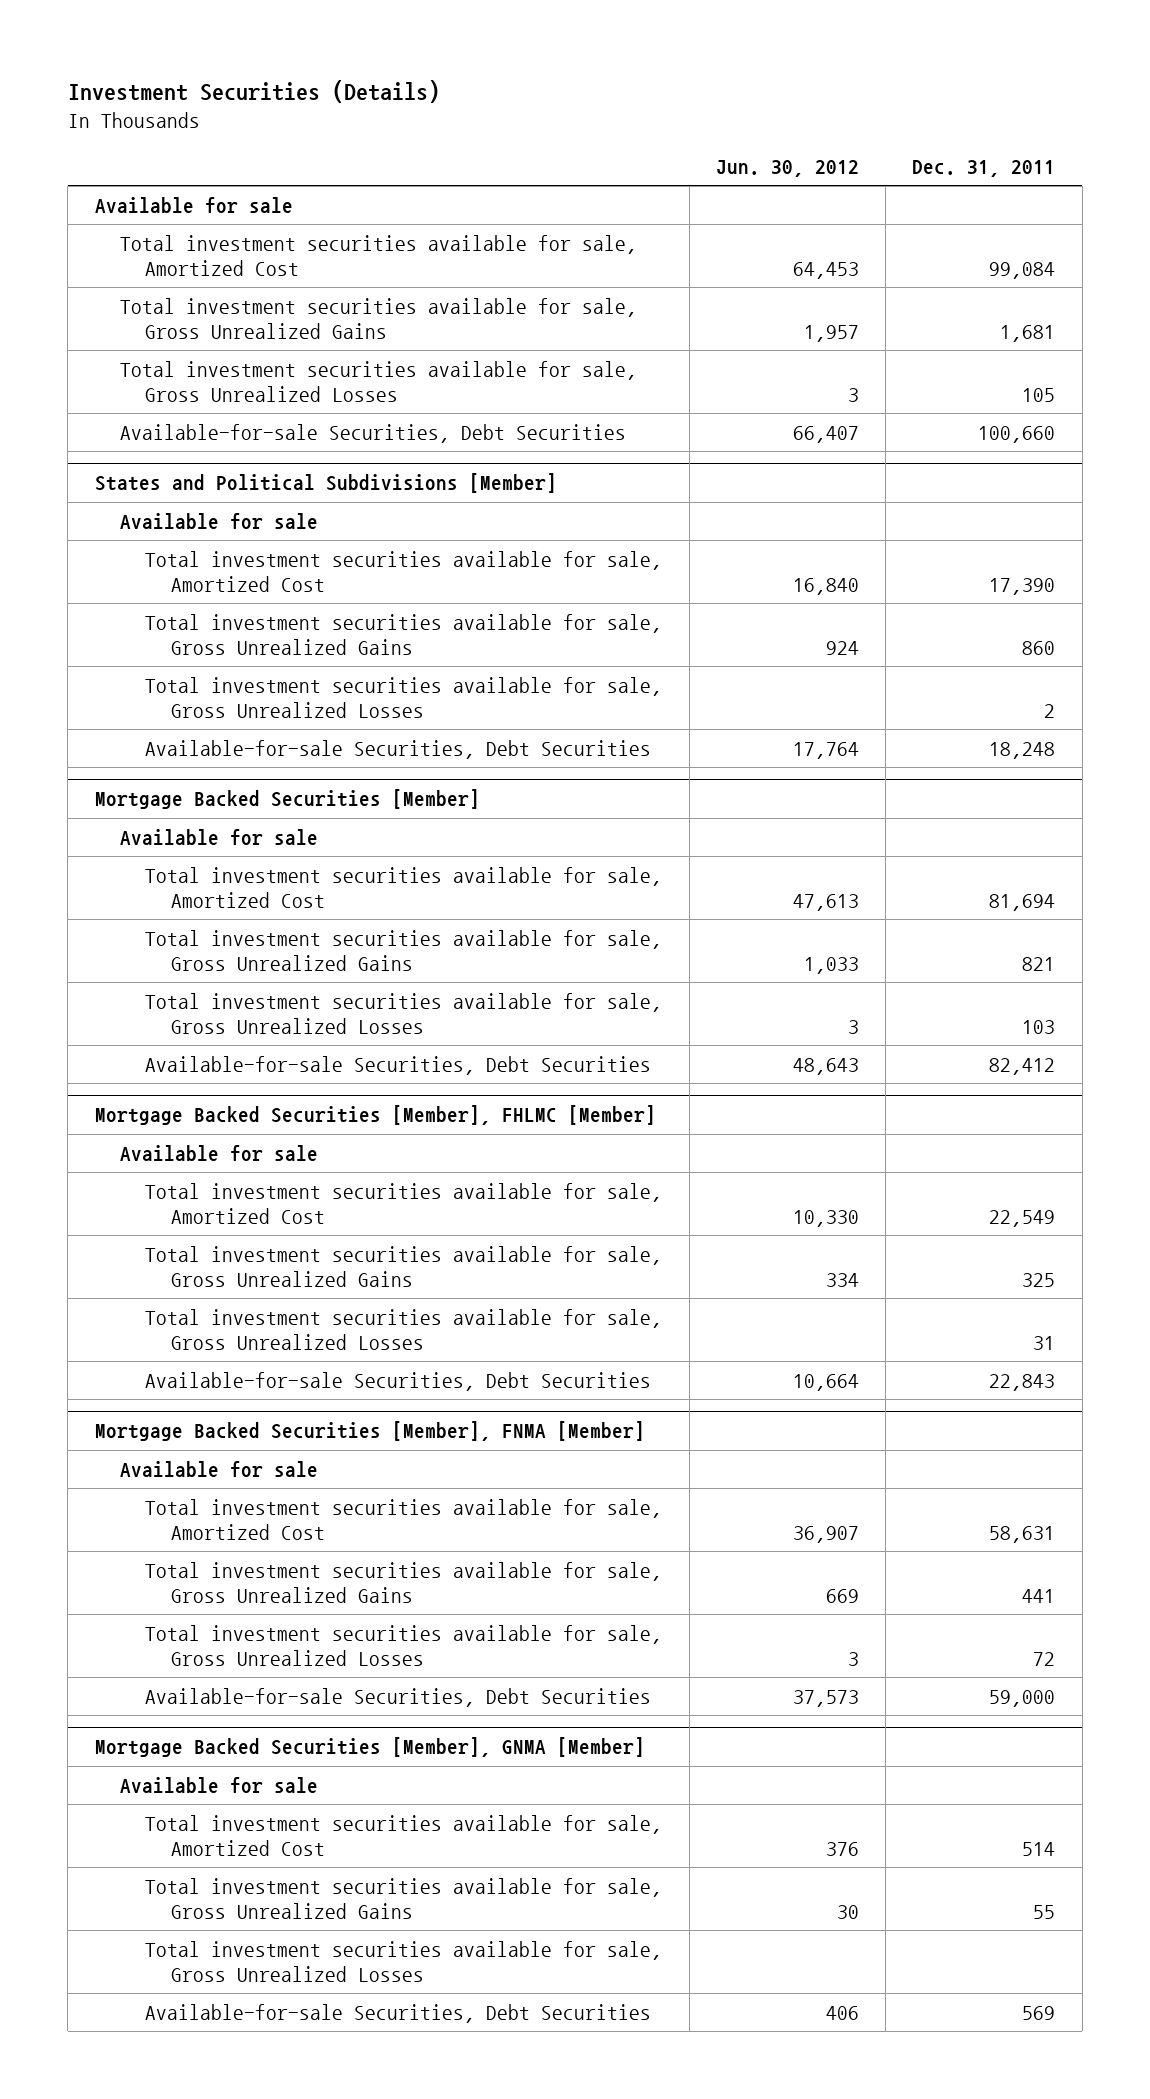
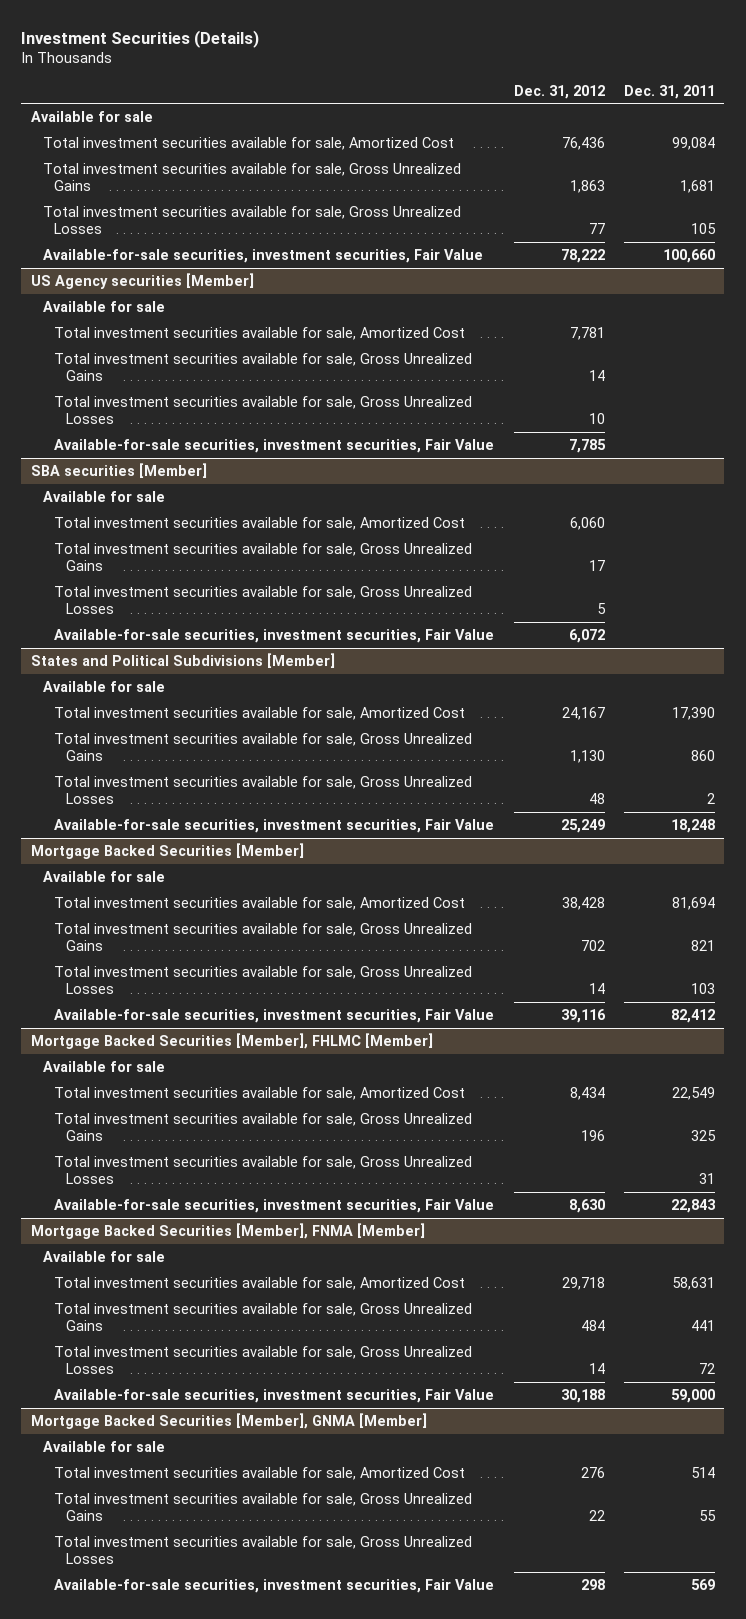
- | Jun. 30, 2012 | Dec. 31, 2011
+ | Dec. 31, 2012 | Dec. 31, 2011
- Available-for-sale Securities, Debt Securities | 66,407 | 100,660
+ Available-for-sale securities, investment securities, Fair Value | 78,222 | 100,660
+ US Agency securities [Member]
+ Available for sale
+ Total investment securities available for sale, Amortized Cost | 7,781 |
+ Total investment securities available for sale, Gross Unrealized Gains | 14 |
+ Total investment securities available for sale, Gross Unrealized Losses | 10 |
+ Available-for-sale securities, investment securities, Fair Value | 7,785 |
+ SBA securities [Member]
+ Available for sale
+ Total investment securities available for sale, Amortized Cost | 6,060 |
+ Total investment securities available for sale, Gross Unrealized Gains | 17 |
+ Total investment securities available for sale, Gross Unrealized Losses | 5 |
+ Available-for-sale securities, investment securities, Fair Value | 6,072 |
@ States and Political Subdivisions [Member]
- Available-for-sale Securities, Debt Securities | 17,764 | 18,248
+ Available-for-sale securities, investment securities, Fair Value | 25,249 | 18,248
@ Mortgage Backed Securities [Member]
- Available-for-sale Securities, Debt Securities | 48,643 | 82,412
+ Available-for-sale securities, investment securities, Fair Value | 39,116 | 82,412
@ Mortgage Backed Securities [Member], FHLMC [Member]
- Available-for-sale Securities, Debt Securities | 10,664 | 22,843
+ Available-for-sale securities, investment securities, Fair Value | 8,630 | 22,843
@ Mortgage Backed Securities [Member], FNMA [Member]
- Available-for-sale Securities, Debt Securities | 37,573 | 59,000
+ Available-for-sale securities, investment securities, Fair Value | 30,188 | 59,000
@ Mortgage Backed Securities [Member], GNMA [Member]
- Available-for-sale Securities, Debt Securities | 406 | 569
+ Available-for-sale securities, investment securities, Fair Value | 298 | 569

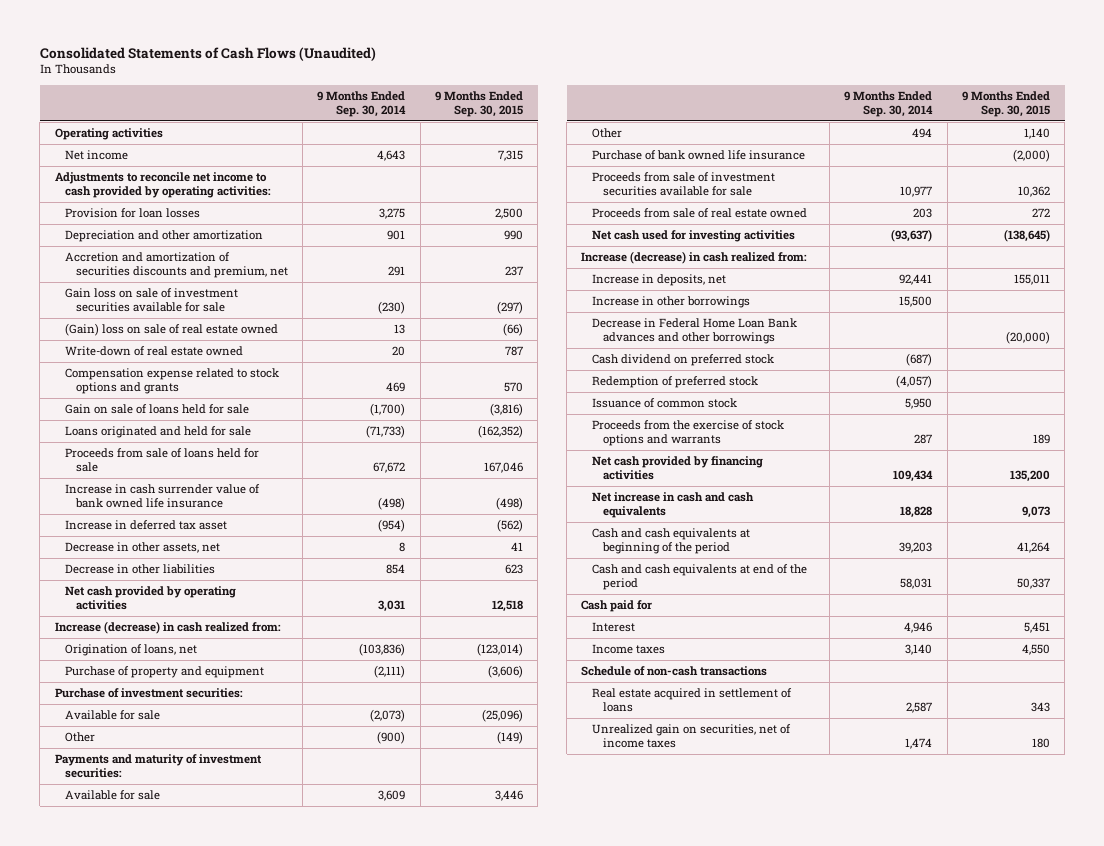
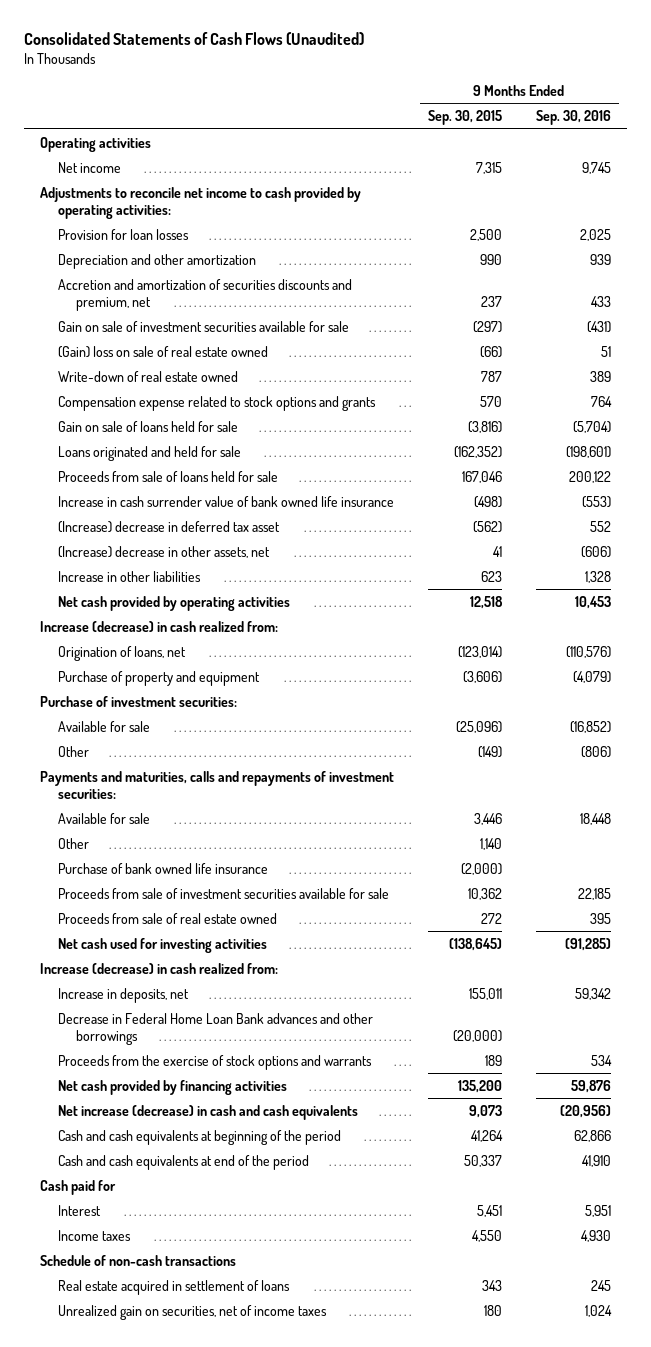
- | 9 Months Ended Sep. 30, 2014 | 9 Months Ended Sep. 30, 2015
+ | 9 Months Ended Sep. 30, 2015 | 9 Months Ended Sep. 30, 2016
- Gain loss on sale of investment securities available for sale | (230) | (297)
+ Gain on sale of investment securities available for sale | (297) | (431)
- Increase in deferred tax asset | (954) | (562)
- Decrease in other assets, net | 8 | 41
- Decrease in other liabilities | 854 | 623
+ (Increase) decrease in deferred tax asset | (562) | 552
+ (Increase) decrease in other assets, net | 41 | (606)
+ Increase in other liabilities | 623 | 1,328
- Payments and maturity of investment securities:
+ Payments and maturities, calls and repayments of investment securities:
- Increase in other borrowings | 15,500 |
- Cash dividend on preferred stock | (687) |
- Redemption of preferred stock | (4,057) |
- Issuance of common stock | 5,950 |
- Net increase in cash and cash equivalents | 18,828 | 9,073
+ Net increase (decrease) in cash and cash equivalents | 9,073 | (20,956)

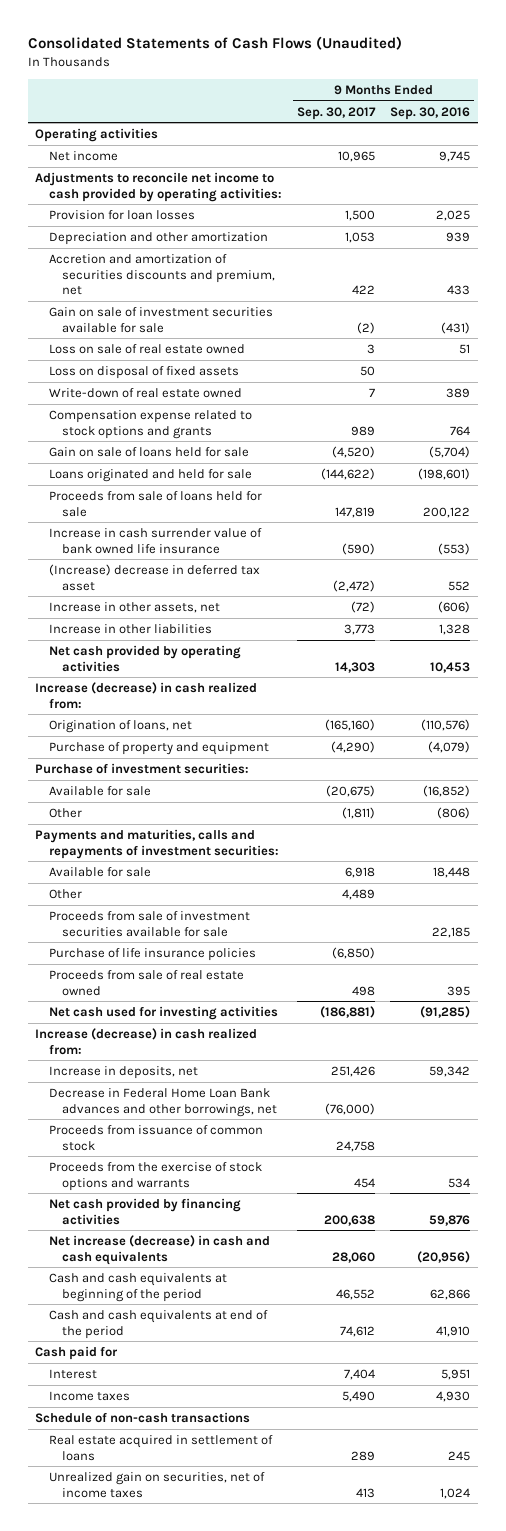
- | 9 Months Ended Sep. 30, 2015 | 9 Months Ended Sep. 30, 2016
+ | 9 Months Ended Sep. 30, 2017 | 9 Months Ended Sep. 30, 2016
- (Gain) loss on sale of real estate owned | (66) | 51
+ Loss on sale of real estate owned | 3 | 51
+ Loss on disposal of fixed assets | 50 |
- (Increase) decrease in other assets, net | 41 | (606)
+ Increase in other assets, net | (72) | (606)
- Purchase of bank owned life insurance | (2,000) |
+ Purchase of life insurance policies | (6,850) |
- Decrease in Federal Home Loan Bank advances and other borrowings | (20,000) |
+ Decrease in Federal Home Loan Bank advances and other borrowings, net | (76,000) |
+ Proceeds from issuance of common stock | 24,758 |

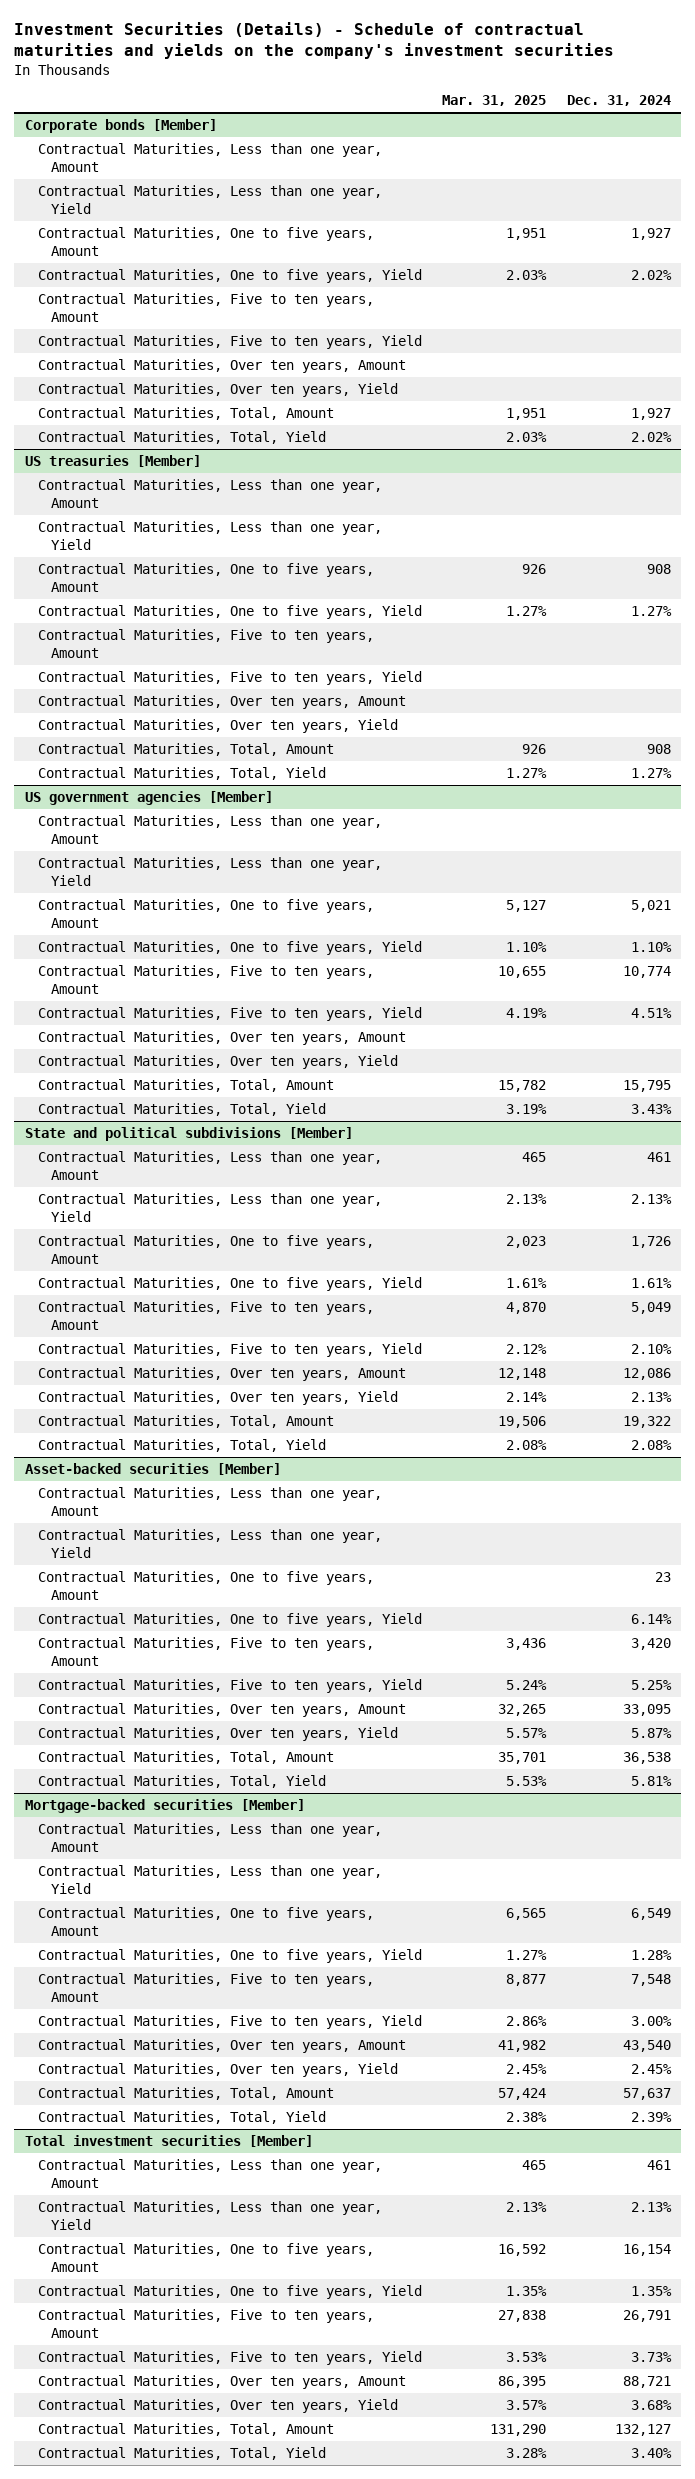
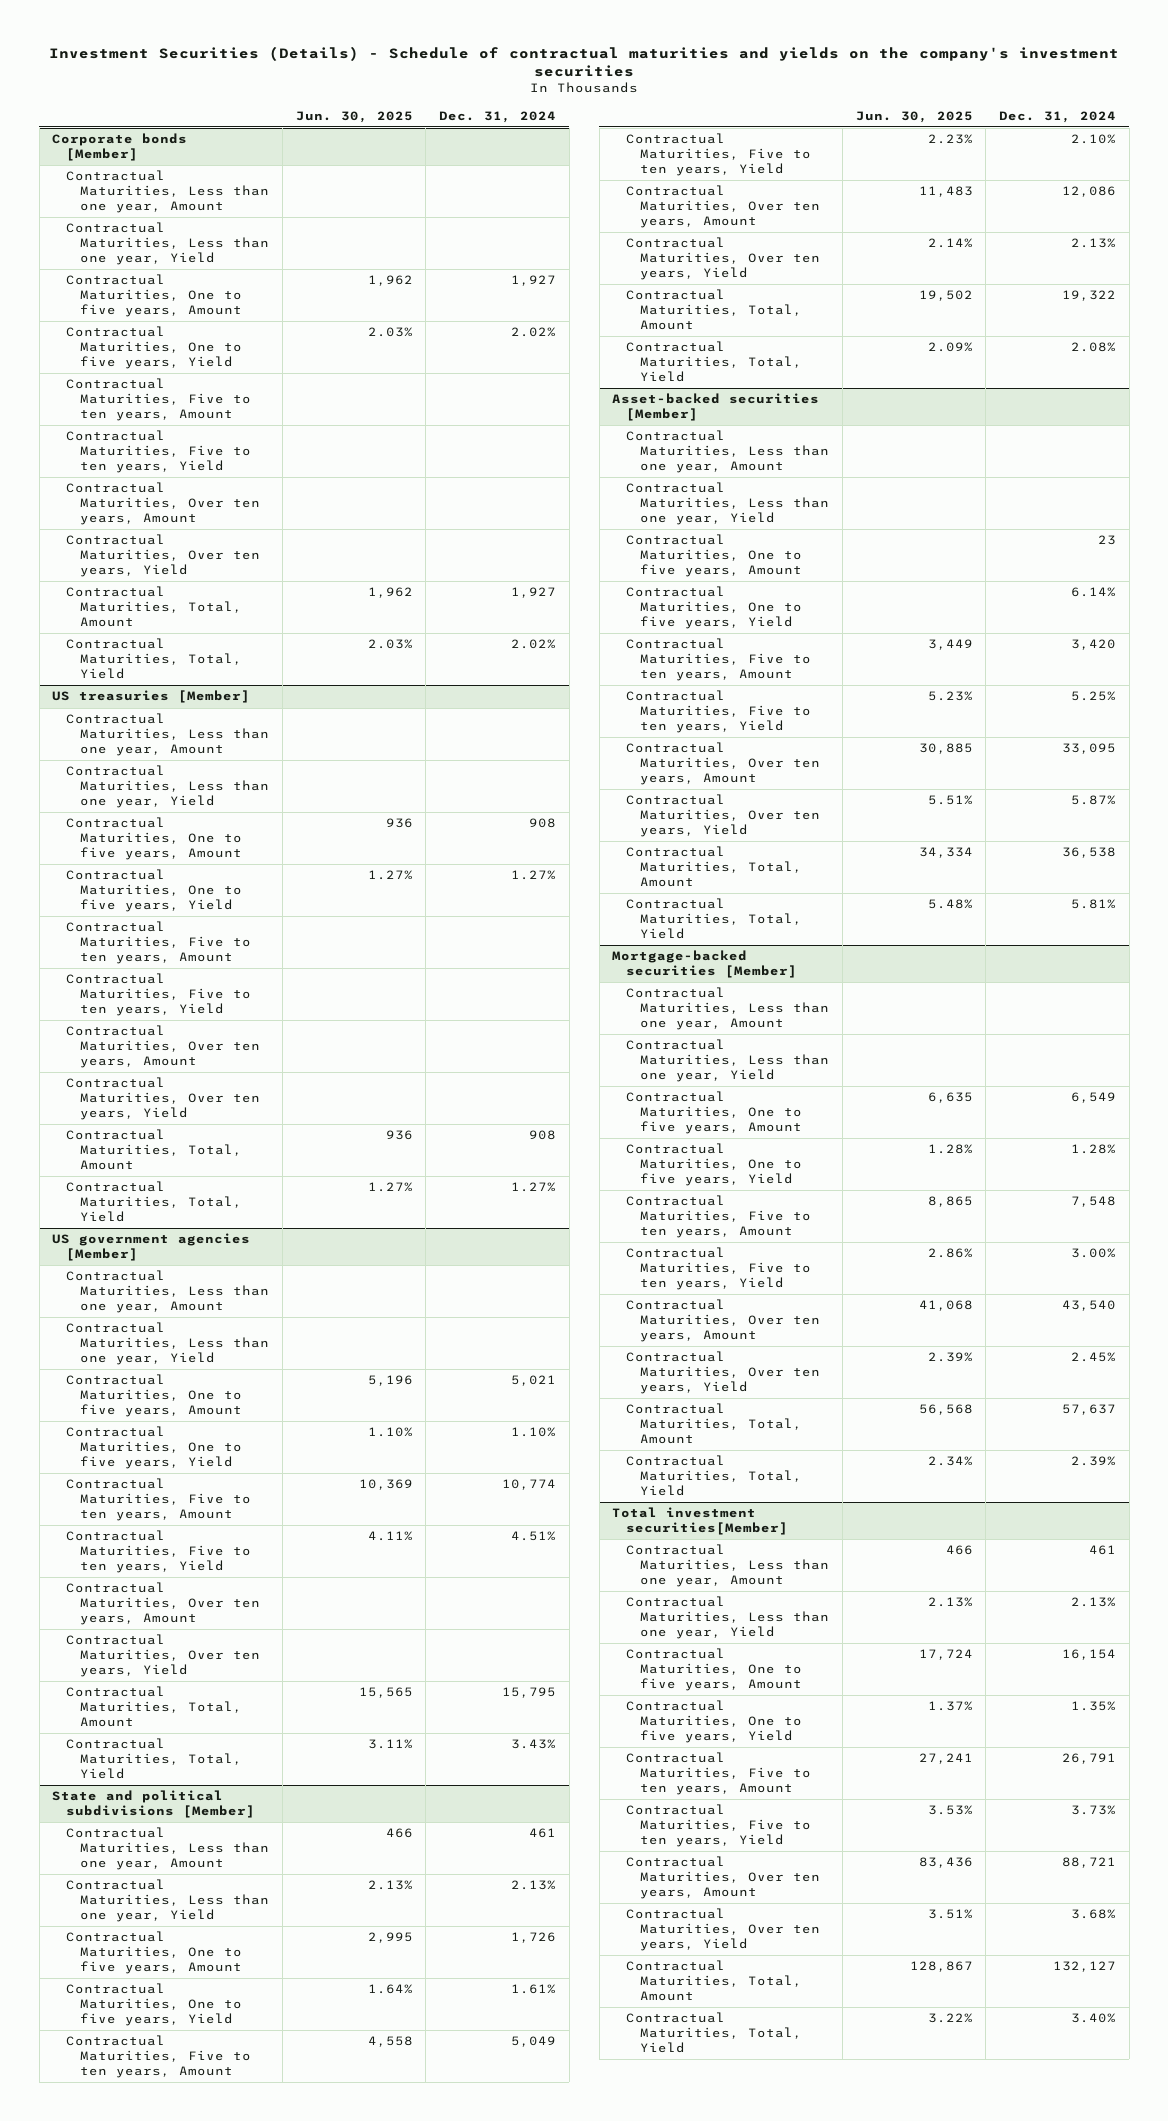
- | Mar. 31, 2025 | Dec. 31, 2024
+ | Jun. 30, 2025 | Dec. 31, 2024
- Total investment securities [Member]
+ Total investment securities[Member]

